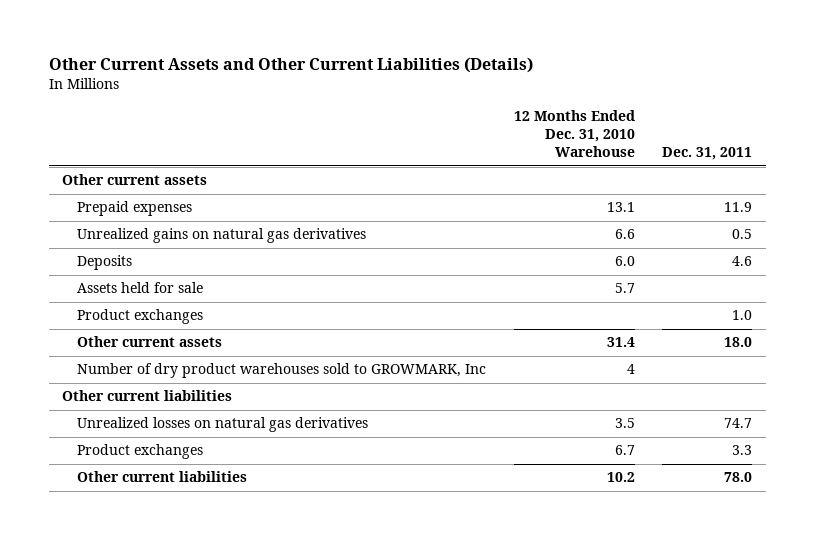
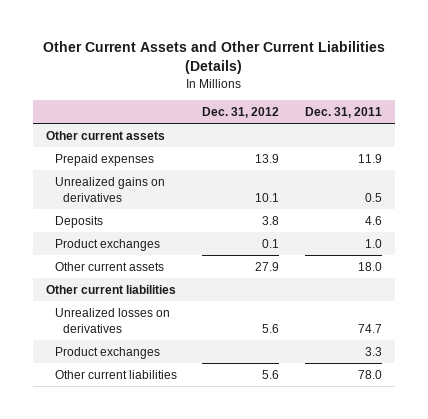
- | 12 Months Ended Dec. 31, 2010 Warehouse | Dec. 31, 2011
+ | Dec. 31, 2012 | Dec. 31, 2011
- Unrealized gains on natural gas derivatives | 6.6 | 0.5
+ Unrealized gains on derivatives | 10.1 | 0.5
- Assets held for sale | 5.7 |
- Number of dry product warehouses sold to GROWMARK, Inc | 4 |
- Unrealized losses on natural gas derivatives | 3.5 | 74.7
+ Unrealized losses on derivatives | 5.6 | 74.7

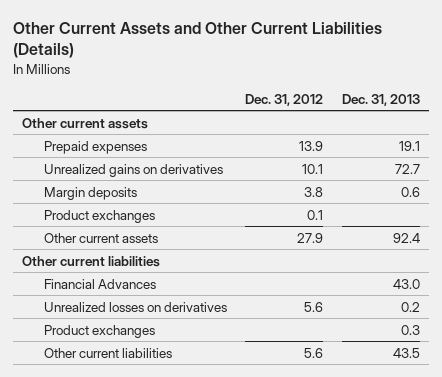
- | Dec. 31, 2012 | Dec. 31, 2011
+ | Dec. 31, 2012 | Dec. 31, 2013
- Deposits | 3.8 | 4.6
+ Margin deposits | 3.8 | 0.6
+ Financial Advances | | 43.0

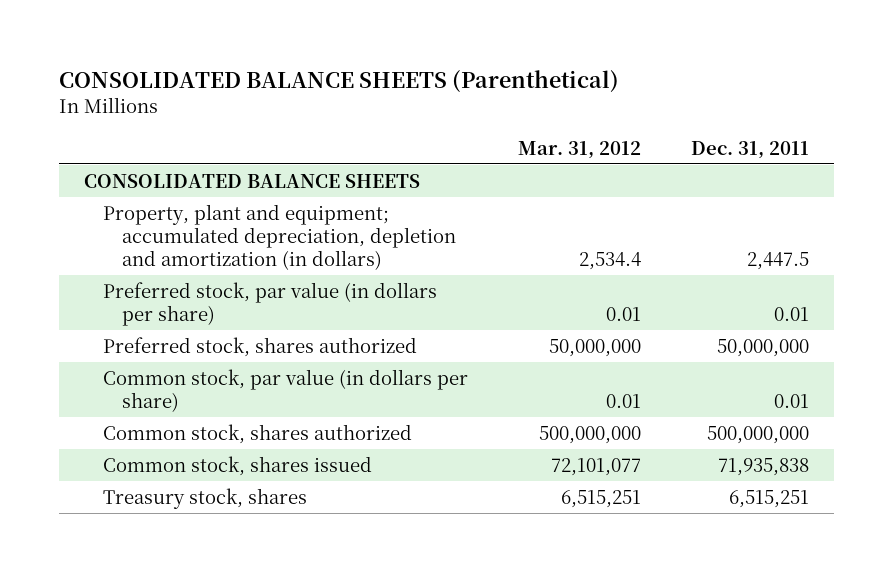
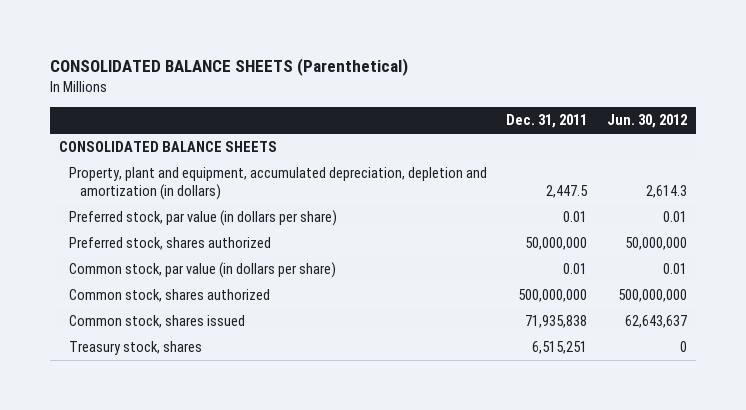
- | Mar. 31, 2012 | Dec. 31, 2011
+ | Dec. 31, 2011 | Jun. 30, 2012
- Property, plant and equipment; accumulated depreciation, depletion and amortization (in dollars) | 2,534.4 | 2,447.5
+ Property, plant and equipment, accumulated depreciation, depletion and amortization (in dollars) | 2,447.5 | 2,614.3

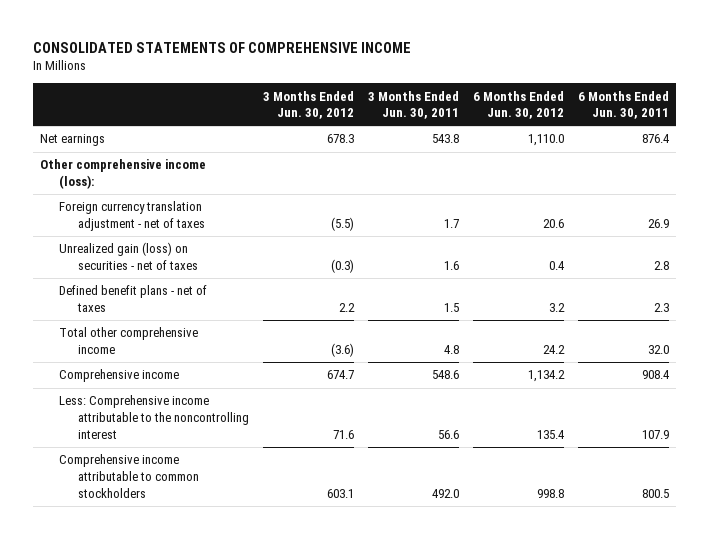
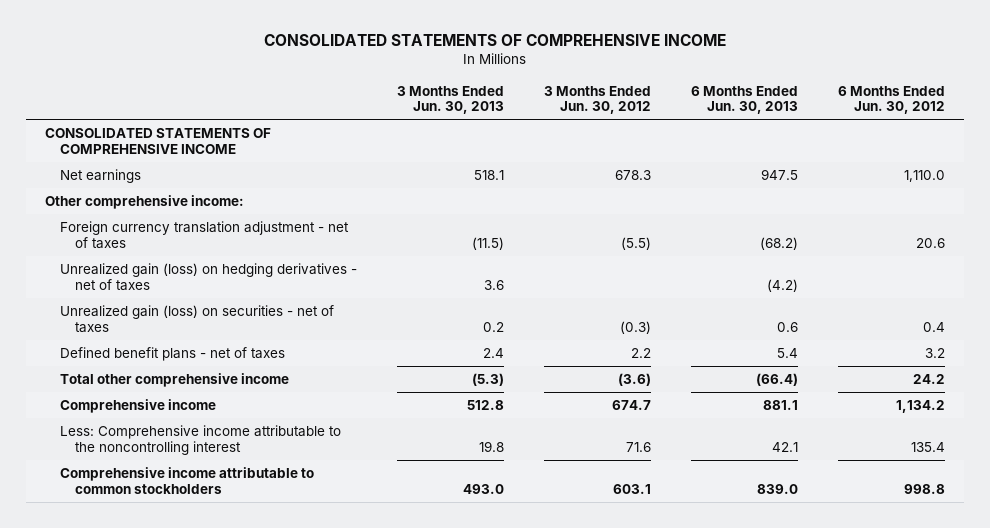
- | 3 Months Ended Jun. 30, 2012 | 3 Months Ended Jun. 30, 2011 | 6 Months Ended Jun. 30, 2012 | 6 Months Ended Jun. 30, 2011
+ | 3 Months Ended Jun. 30, 2013 | 3 Months Ended Jun. 30, 2012 | 6 Months Ended Jun. 30, 2013 | 6 Months Ended Jun. 30, 2012
+ CONSOLIDATED STATEMENTS OF COMPREHENSIVE INCOME
- Other comprehensive income (loss):
+ Other comprehensive income:
+ Unrealized gain (loss) on hedging derivatives - net of taxes | 3.6 | | (4.2) |

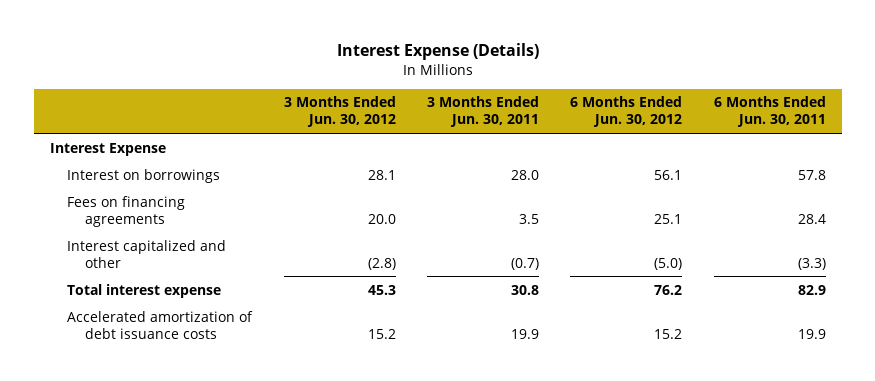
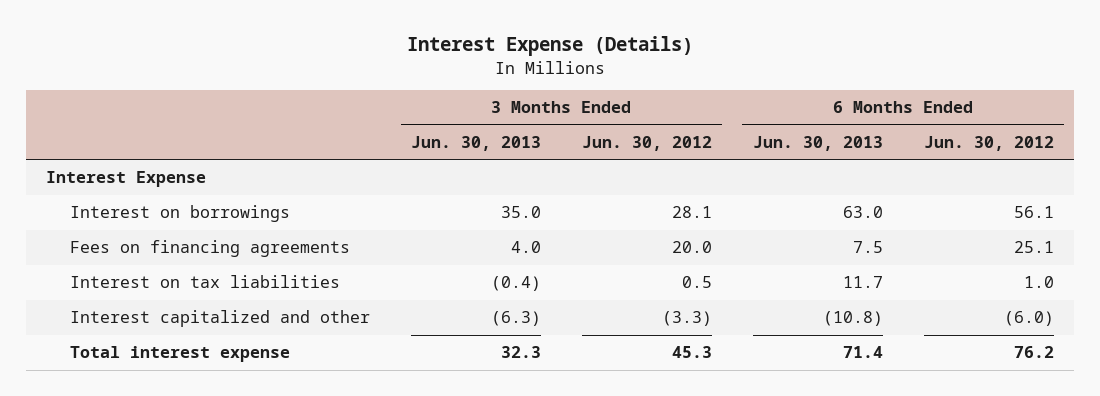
- | 3 Months Ended Jun. 30, 2012 | 3 Months Ended Jun. 30, 2011 | 6 Months Ended Jun. 30, 2012 | 6 Months Ended Jun. 30, 2011
+ | 3 Months Ended Jun. 30, 2013 | 3 Months Ended Jun. 30, 2012 | 6 Months Ended Jun. 30, 2013 | 6 Months Ended Jun. 30, 2012
- Interest capitalized and other | (2.8) | (0.7) | (5.0) | (3.3)
+ Interest on tax liabilities | (0.4) | 0.5 | 11.7 | 1.0
+ Interest capitalized and other | (6.3) | (3.3) | (10.8) | (6.0)
- Accelerated amortization of debt issuance costs | 15.2 | 19.9 | 15.2 | 19.9

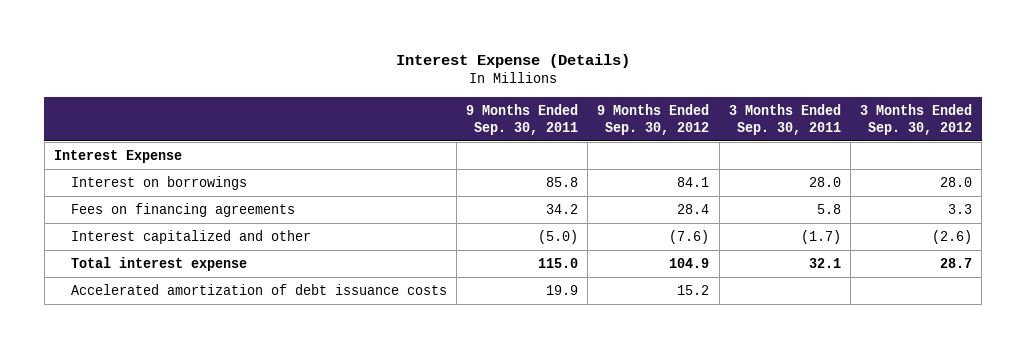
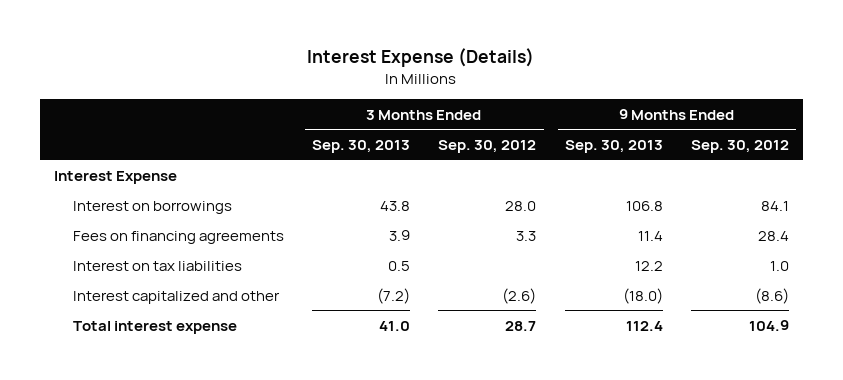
- | 9 Months Ended Sep. 30, 2011 | 9 Months Ended Sep. 30, 2012 | 3 Months Ended Sep. 30, 2011 | 3 Months Ended Sep. 30, 2012
+ | 3 Months Ended Sep. 30, 2013 | 3 Months Ended Sep. 30, 2012 | 9 Months Ended Sep. 30, 2013 | 9 Months Ended Sep. 30, 2012
- Interest capitalized and other | (5.0) | (7.6) | (1.7) | (2.6)
+ Interest on tax liabilities | 0.5 | | 12.2 | 1.0
+ Interest capitalized and other | (7.2) | (2.6) | (18.0) | (8.6)
- Accelerated amortization of debt issuance costs | 19.9 | 15.2 | |

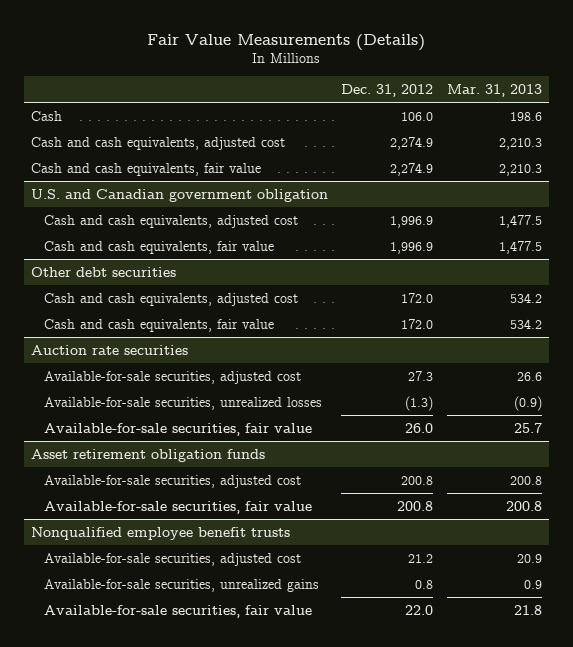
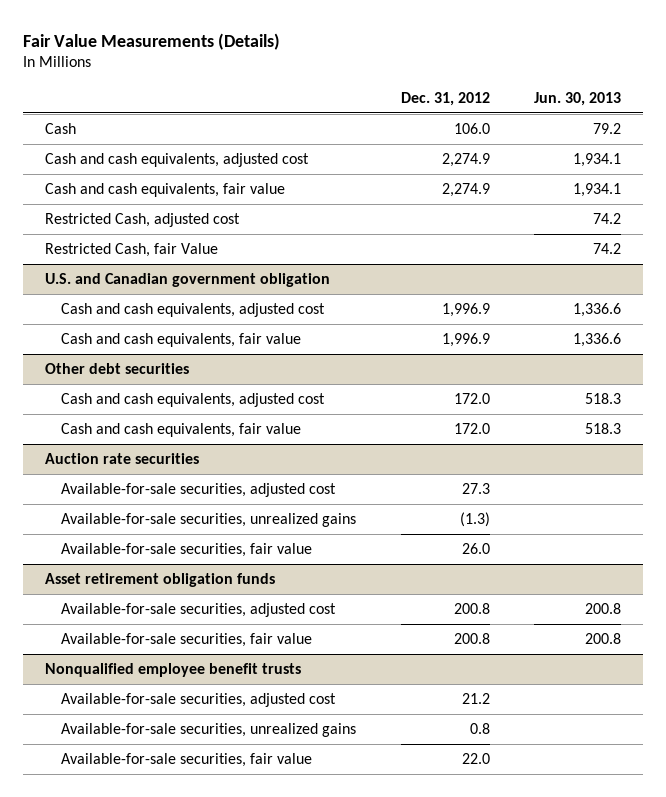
- | Dec. 31, 2012 | Mar. 31, 2013
+ | Dec. 31, 2012 | Jun. 30, 2013
+ Restricted Cash, adjusted cost | | 74.2
+ Restricted Cash, fair Value | | 74.2
@ Auction rate securities
- Available-for-sale securities, unrealized losses | (1.3) | (0.9)
+ Available-for-sale securities, unrealized gains | (1.3) |

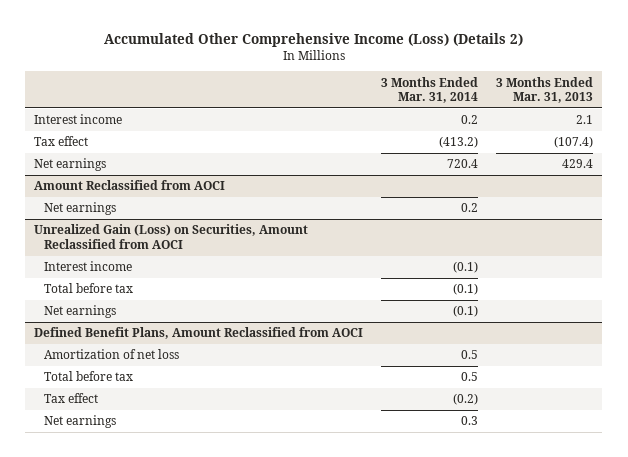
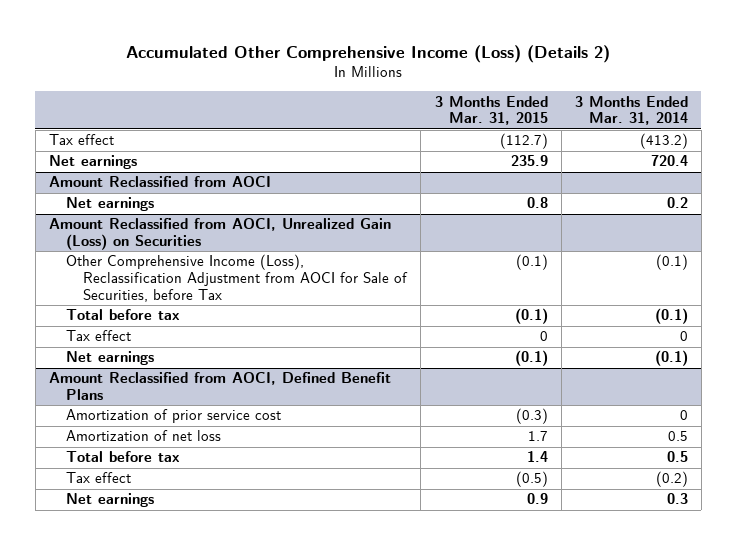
- | 3 Months Ended Mar. 31, 2014 | 3 Months Ended Mar. 31, 2013
+ | 3 Months Ended Mar. 31, 2015 | 3 Months Ended Mar. 31, 2014
- Interest income | 0.2 | 2.1
- Unrealized Gain (Loss) on Securities, Amount Reclassified from AOCI
- Interest income | (0.1) |
+ Amount Reclassified from AOCI, Unrealized Gain (Loss) on Securities
+ Other Comprehensive Income (Loss), Reclassification Adjustment from AOCI for Sale of Securities, before Tax | (0.1) | (0.1)
+ Tax effect | 0 | 0
- Defined Benefit Plans, Amount Reclassified from AOCI
+ Amount Reclassified from AOCI, Defined Benefit Plans
+ Amortization of prior service cost | (0.3) | 0

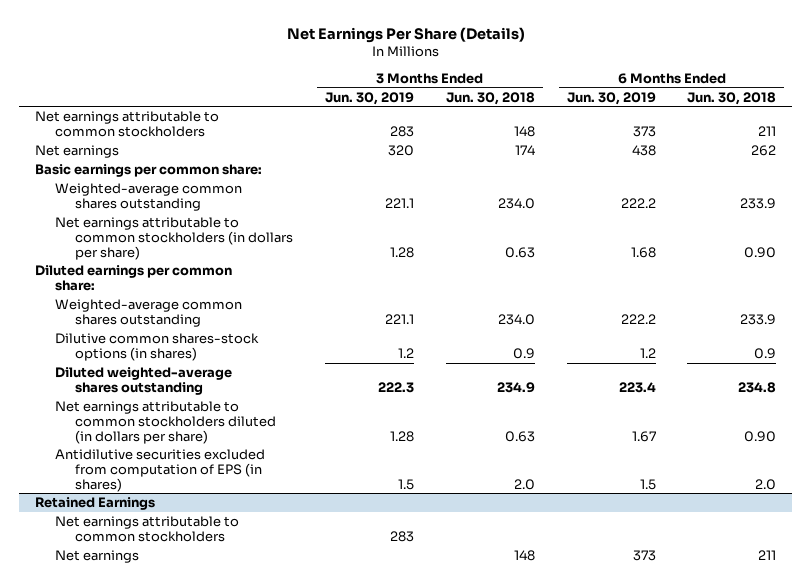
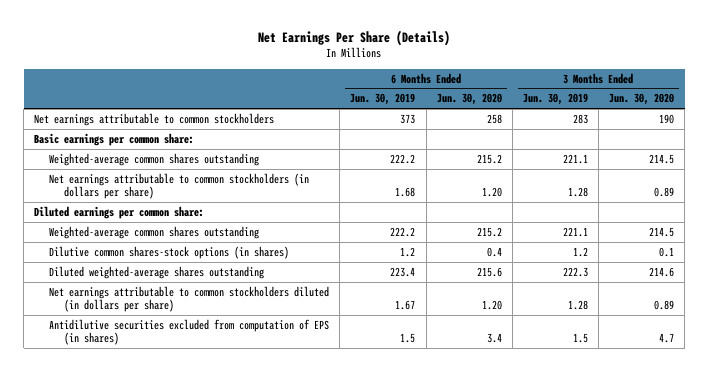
- | 3 Months Ended Jun. 30, 2019 | 3 Months Ended Jun. 30, 2018 | 6 Months Ended Jun. 30, 2019 | 6 Months Ended Jun. 30, 2018
+ | 6 Months Ended Jun. 30, 2019 | 6 Months Ended Jun. 30, 2020 | 3 Months Ended Jun. 30, 2019 | 3 Months Ended Jun. 30, 2020
- Net earnings | 320 | 174 | 438 | 262
- Retained Earnings
- Net earnings attributable to common stockholders | 283 | | |
- Net earnings | | 148 | 373 | 211

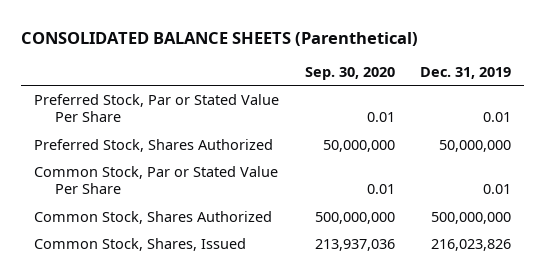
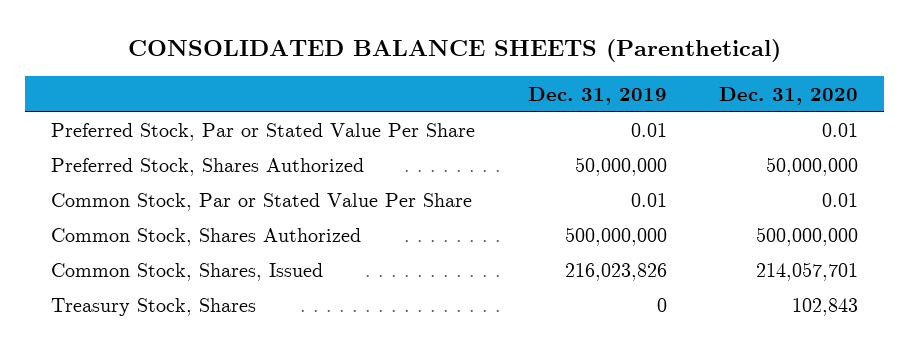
- | Sep. 30, 2020 | Dec. 31, 2019
+ | Dec. 31, 2019 | Dec. 31, 2020
+ Treasury Stock, Shares | 0 | 102,843

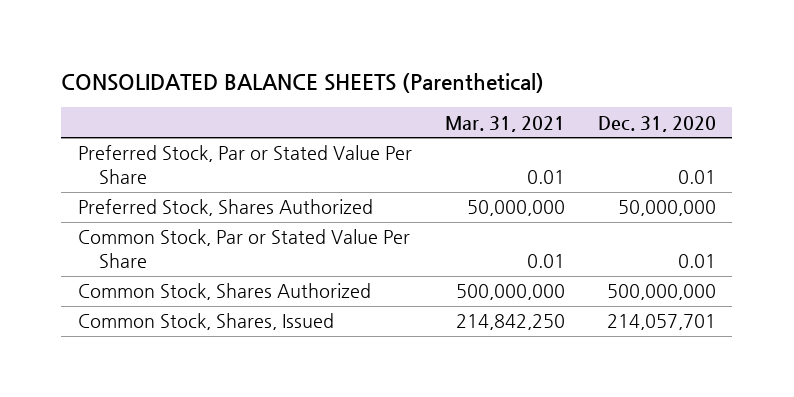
- | Dec. 31, 2019 | Dec. 31, 2020
+ | Mar. 31, 2021 | Dec. 31, 2020
- Treasury Stock, Shares | 0 | 102,843

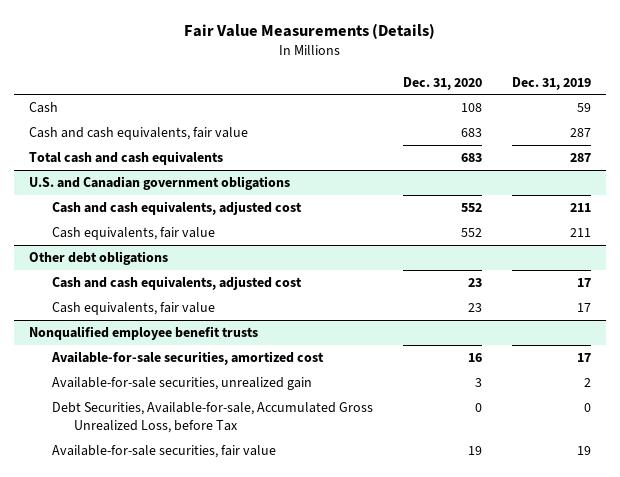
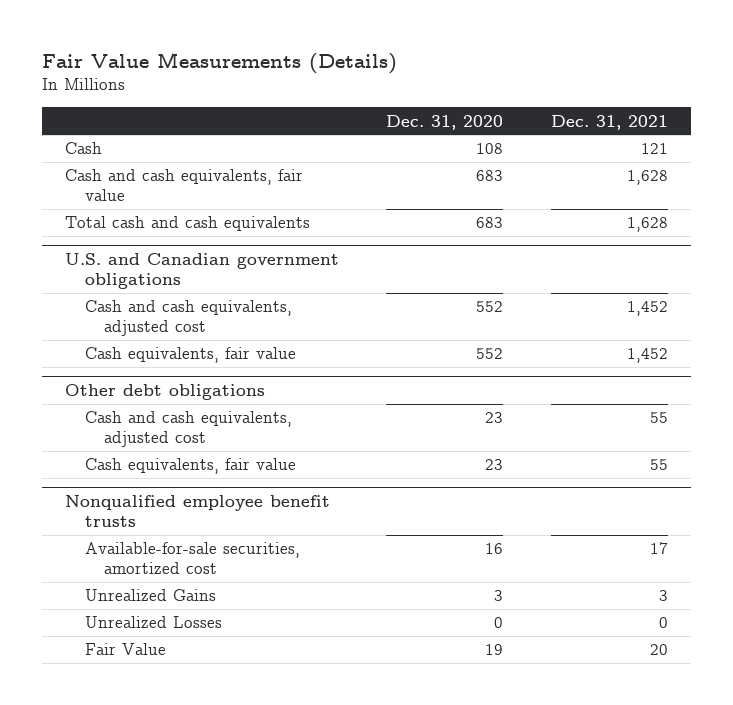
- | Dec. 31, 2020 | Dec. 31, 2019
+ | Dec. 31, 2020 | Dec. 31, 2021
@ Nonqualified employee benefit trusts
- Available-for-sale securities, unrealized gain | 3 | 2
- Debt Securities, Available-for-sale, Accumulated Gross Unrealized Loss, before Tax | 0 | 0
- Available-for-sale securities, fair value | 19 | 19
+ Unrealized Gains | 3 | 3
+ Unrealized Losses | 0 | 0
+ Fair Value | 19 | 20

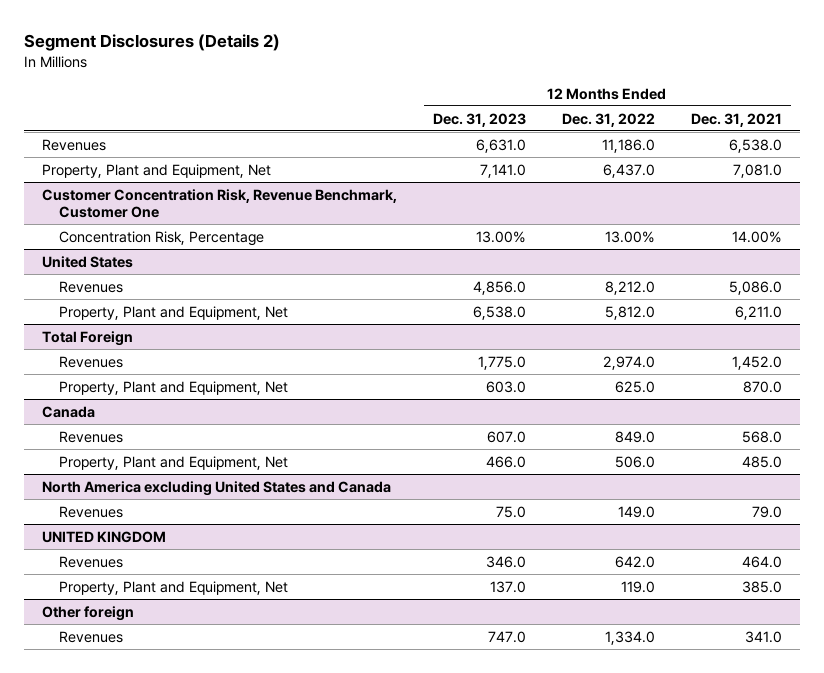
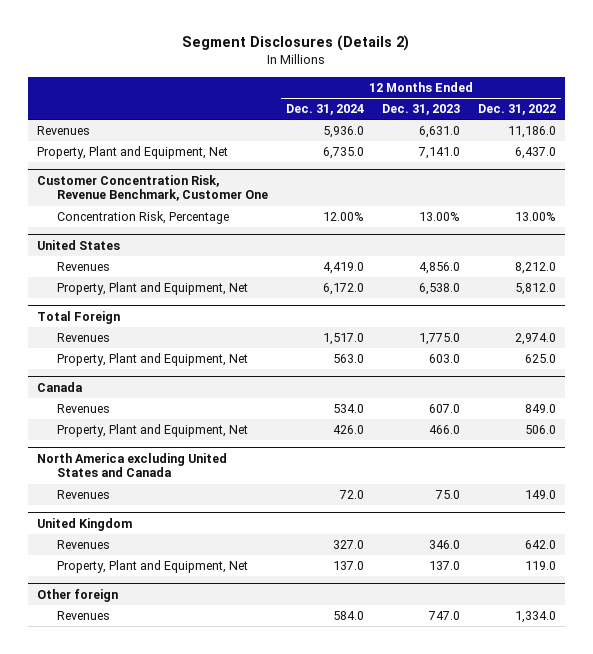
- | 12 Months Ended Dec. 31, 2023 | 12 Months Ended Dec. 31, 2022 | 12 Months Ended Dec. 31, 2021
+ | 12 Months Ended Dec. 31, 2024 | 12 Months Ended Dec. 31, 2023 | 12 Months Ended Dec. 31, 2022
- UNITED KINGDOM
+ United Kingdom

